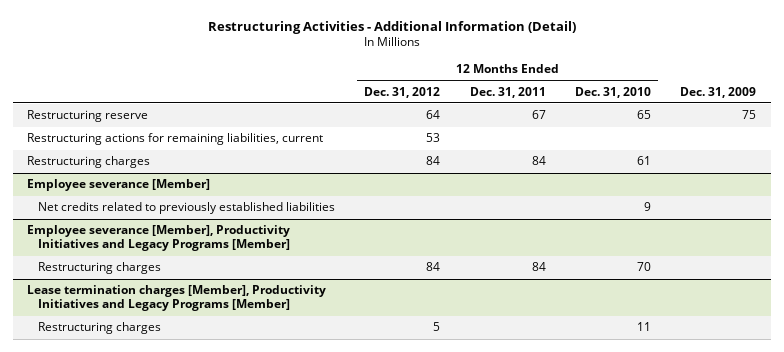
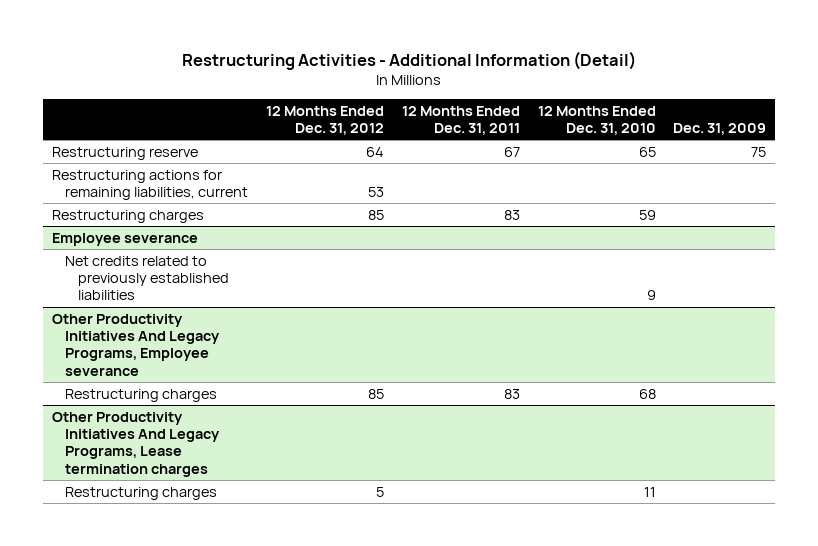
- Restructuring charges | 84 | 84 | 61 |
- Employee severance [Member]
+ Restructuring charges | 85 | 83 | 59 |
+ Employee severance
- Employee severance [Member], Productivity Initiatives and Legacy Programs [Member]
- Restructuring charges | 84 | 84 | 70 |
- Lease termination charges [Member], Productivity Initiatives and Legacy Programs [Member]
+ Other Productivity Initiatives And Legacy Programs, Employee severance
+ Restructuring charges | 85 | 83 | 68 |
+ Other Productivity Initiatives And Legacy Programs, Lease termination charges

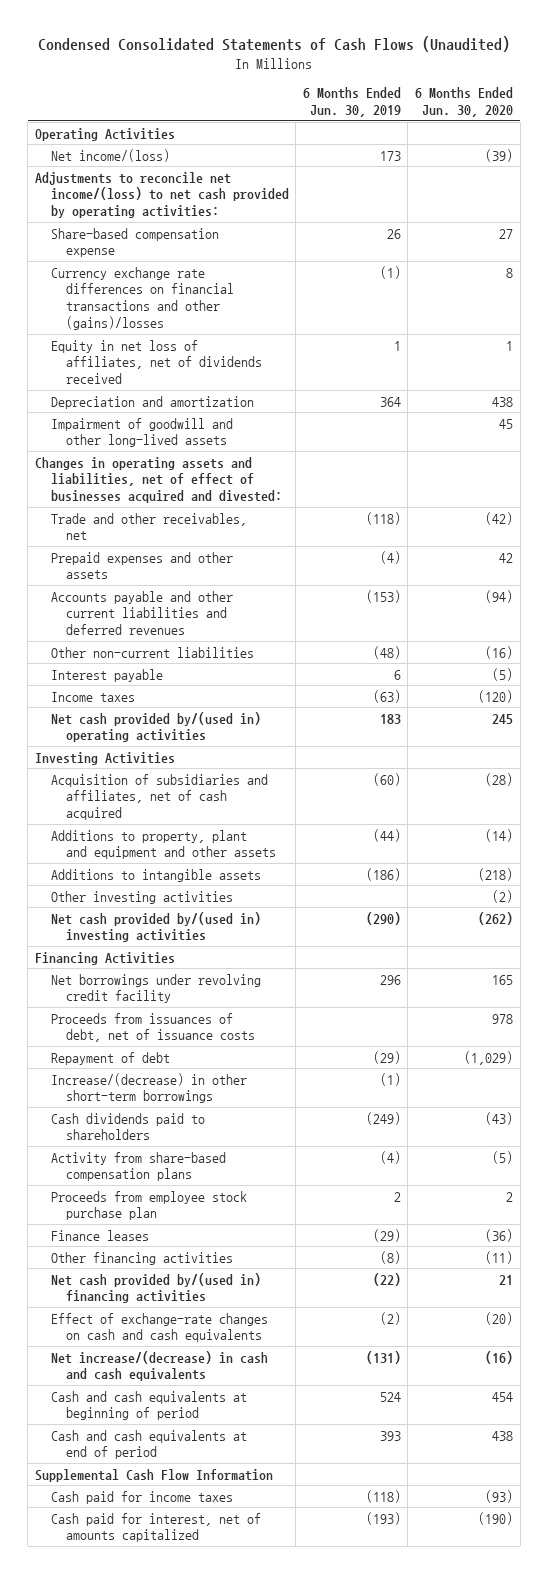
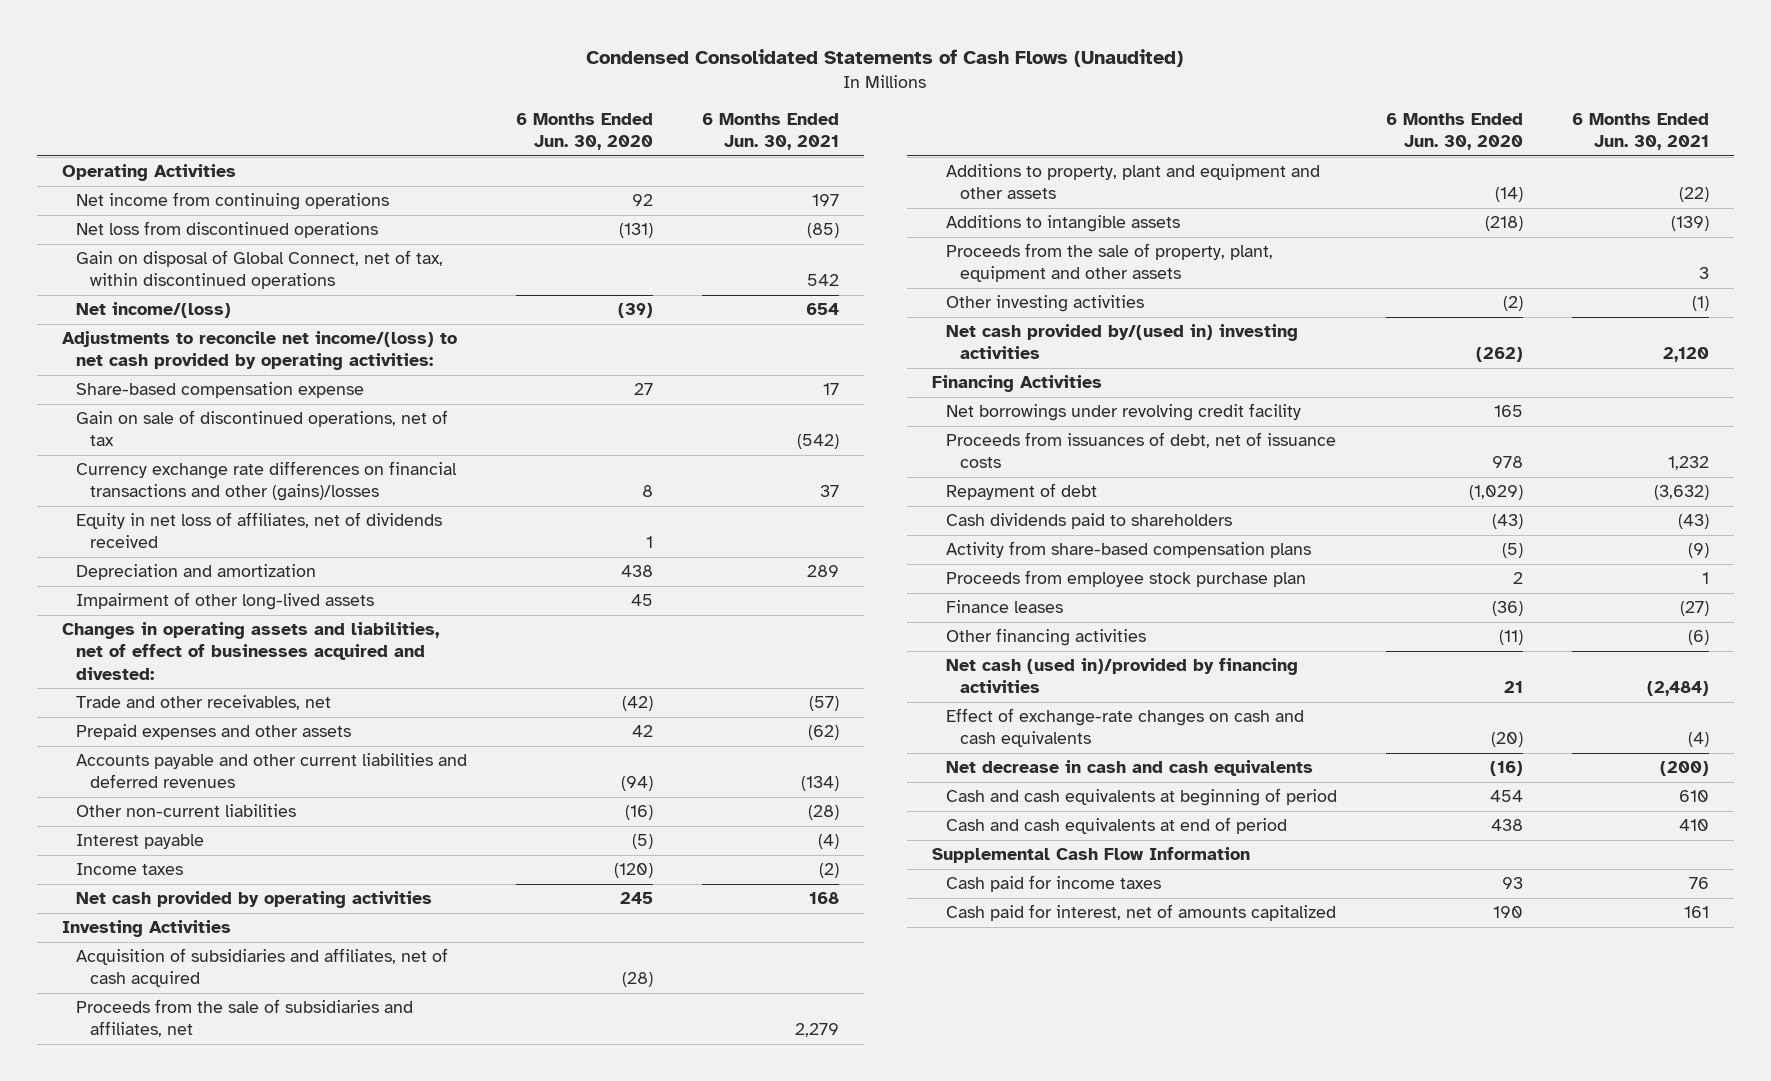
- | 6 Months Ended Jun. 30, 2019 | 6 Months Ended Jun. 30, 2020
+ | 6 Months Ended Jun. 30, 2020 | 6 Months Ended Jun. 30, 2021
+ Net income from continuing operations | 92 | 197
+ Net loss from discontinued operations | (131) | (85)
+ Gain on disposal of Global Connect, net of tax, within discontinued operations | | 542
+ Gain on sale of discontinued operations, net of tax | | (542)
- Impairment of goodwill and other long-lived assets | | 45
+ Impairment of other long-lived assets | 45 |
- Net cash provided by/(used in) operating activities | 183 | 245
+ Net cash provided by operating activities | 245 | 168
+ Proceeds from the sale of subsidiaries and affiliates, net | | 2,279
+ Proceeds from the sale of property, plant, equipment and other assets | | 3
- Increase/(decrease) in other short-term borrowings | (1) |
- Net cash provided by/(used in) financing activities | (22) | 21
+ Net cash (used in)/provided by financing activities | 21 | (2,484)
- Net increase/(decrease) in cash and cash equivalents | (131) | (16)
+ Net decrease in cash and cash equivalents | (16) | (200)
- Cash paid for income taxes | (118) | (93)
- Cash paid for interest, net of amounts capitalized | (193) | (190)
+ Cash paid for income taxes | 93 | 76
+ Cash paid for interest, net of amounts capitalized | 190 | 161

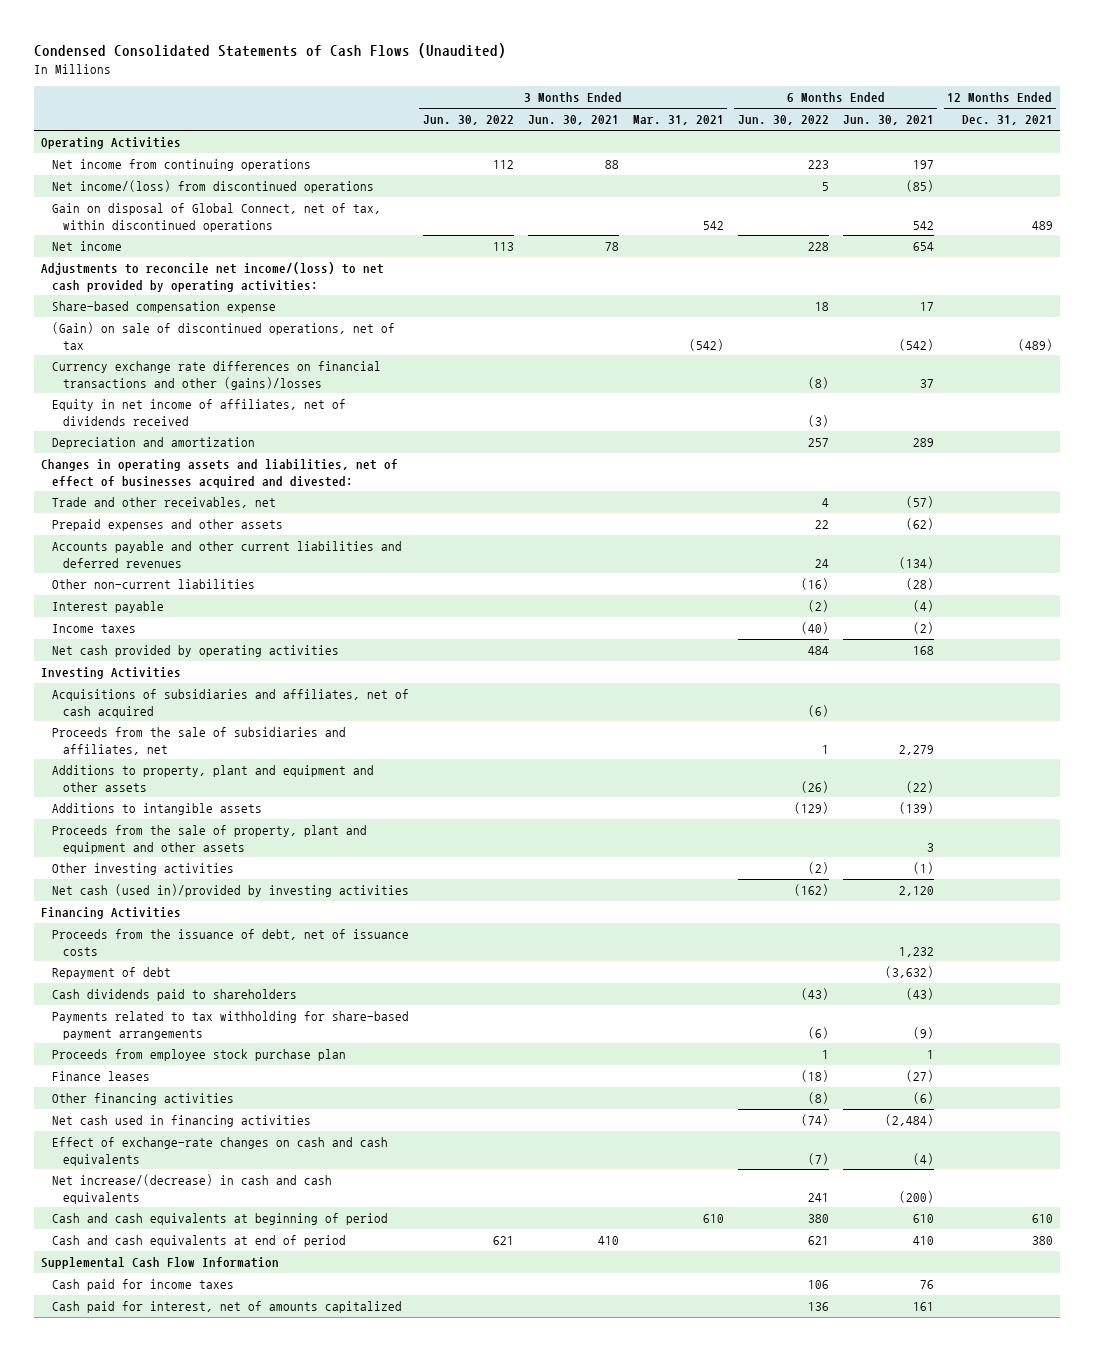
- | 6 Months Ended Jun. 30, 2020 | 6 Months Ended Jun. 30, 2021
+ | 3 Months Ended Jun. 30, 2022 | 3 Months Ended Jun. 30, 2021 | 3 Months Ended Mar. 31, 2021 | 6 Months Ended Jun. 30, 2022 | 6 Months Ended Jun. 30, 2021 | 12 Months Ended Dec. 31, 2021
- Net loss from discontinued operations | (131) | (85)
+ Net income/(loss) from discontinued operations | | | | 5 | (85) |
- Net income/(loss) | (39) | 654
+ Net income | 113 | 78 | | 228 | 654 |
- Gain on sale of discontinued operations, net of tax | | (542)
+ (Gain) on sale of discontinued operations, net of tax | | | (542) | | (542) | (489)
- Equity in net loss of affiliates, net of dividends received | 1 |
+ Equity in net income of affiliates, net of dividends received | | | | (3) | |
- Impairment of other long-lived assets | 45 |
- Acquisition of subsidiaries and affiliates, net of cash acquired | (28) |
+ Acquisitions of subsidiaries and affiliates, net of cash acquired | | | | (6) | |
- Proceeds from the sale of property, plant, equipment and other assets | | 3
+ Proceeds from the sale of property, plant and equipment and other assets | | | | | 3 |
- Net cash provided by/(used in) investing activities | (262) | 2,120
+ Net cash (used in)/provided by investing activities | | | | (162) | 2,120 |
- Net borrowings under revolving credit facility | 165 |
- Proceeds from issuances of debt, net of issuance costs | 978 | 1,232
+ Proceeds from the issuance of debt, net of issuance costs | | | | | 1,232 |
- Activity from share-based compensation plans | (5) | (9)
+ Payments related to tax withholding for share-based payment arrangements | | | | (6) | (9) |
- Net cash (used in)/provided by financing activities | 21 | (2,484)
+ Net cash used in financing activities | | | | (74) | (2,484) |
- Net decrease in cash and cash equivalents | (16) | (200)
+ Net increase/(decrease) in cash and cash equivalents | | | | 241 | (200) |

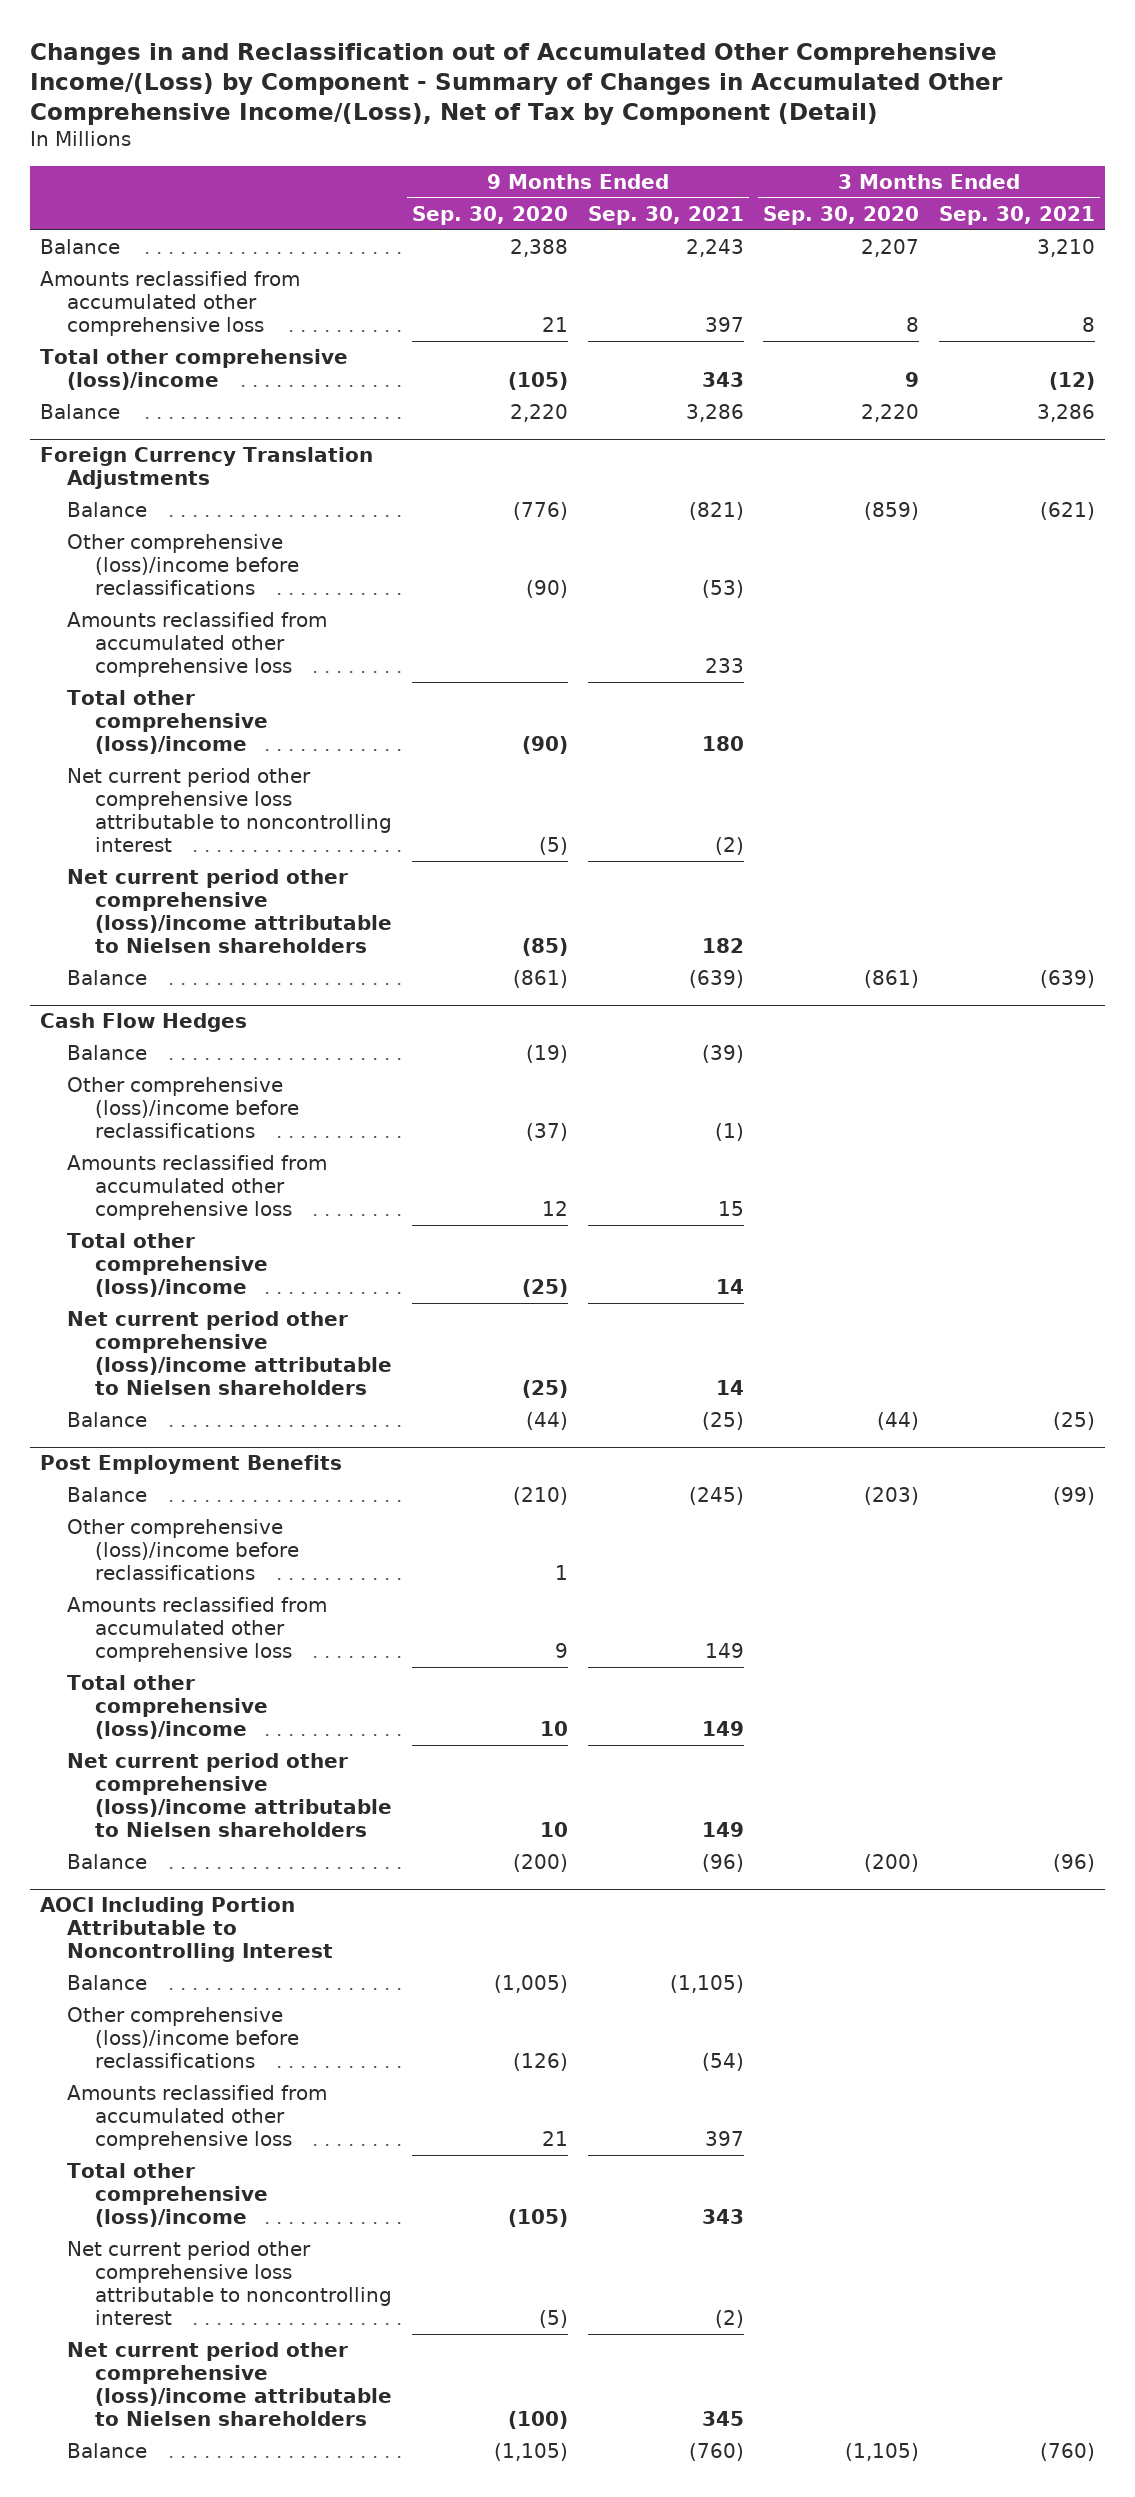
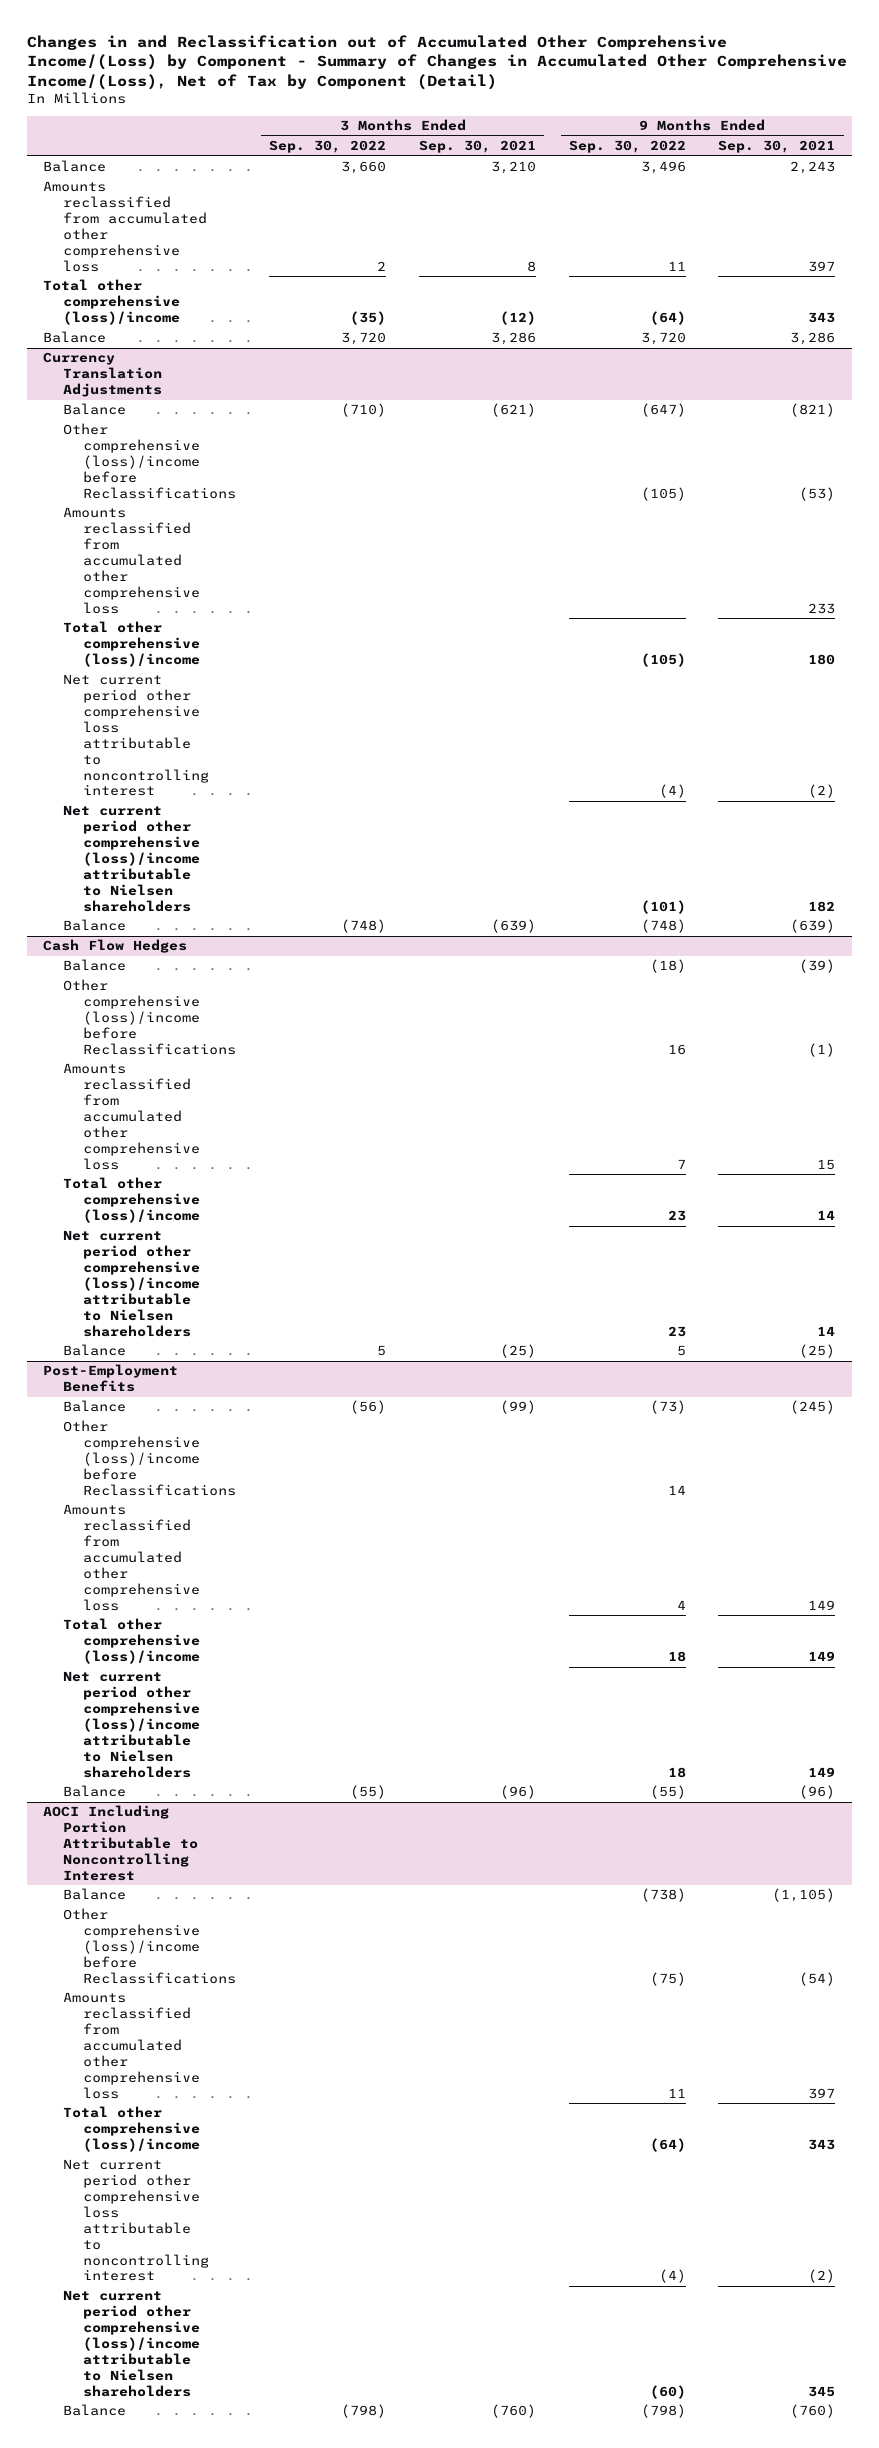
- | 9 Months Ended Sep. 30, 2020 | 9 Months Ended Sep. 30, 2021 | 3 Months Ended Sep. 30, 2020 | 3 Months Ended Sep. 30, 2021
+ | 3 Months Ended Sep. 30, 2022 | 3 Months Ended Sep. 30, 2021 | 9 Months Ended Sep. 30, 2022 | 9 Months Ended Sep. 30, 2021
- Foreign Currency Translation Adjustments
+ Currency Translation Adjustments
- Other comprehensive (loss)/income before reclassifications | (90) | (53) | |
+ Other comprehensive (loss)/income before Reclassifications | | | (105) | (53)
@ Cash Flow Hedges
- Other comprehensive (loss)/income before reclassifications | (37) | (1) | |
+ Other comprehensive (loss)/income before Reclassifications | | | 16 | (1)
- Post Employment Benefits
+ Post-Employment Benefits
- Other comprehensive (loss)/income before reclassifications | 1 | | |
+ Other comprehensive (loss)/income before Reclassifications | | | 14 |
@ AOCI Including Portion Attributable to Noncontrolling Interest
- Other comprehensive (loss)/income before reclassifications | (126) | (54) | |
+ Other comprehensive (loss)/income before Reclassifications | | | (75) | (54)

